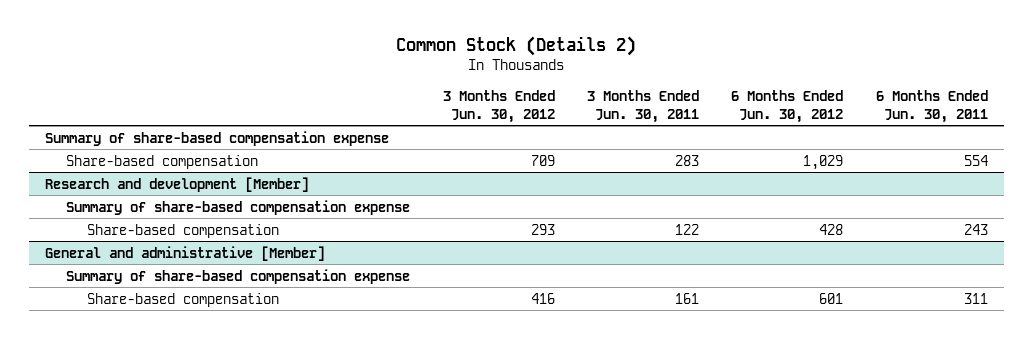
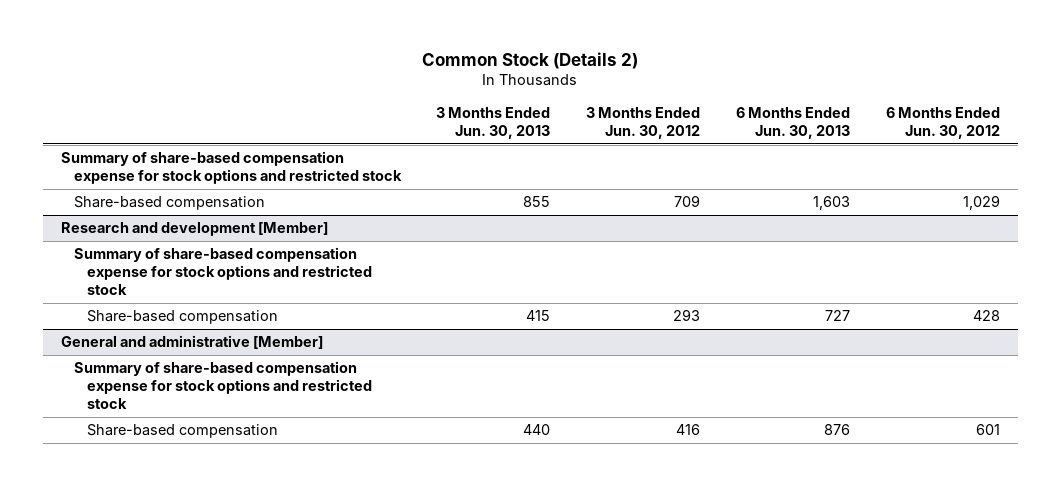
- | 3 Months Ended Jun. 30, 2012 | 3 Months Ended Jun. 30, 2011 | 6 Months Ended Jun. 30, 2012 | 6 Months Ended Jun. 30, 2011
+ | 3 Months Ended Jun. 30, 2013 | 3 Months Ended Jun. 30, 2012 | 6 Months Ended Jun. 30, 2013 | 6 Months Ended Jun. 30, 2012
- Summary of share-based compensation expense
+ Summary of share-based compensation expense for stock options and restricted stock
@ Research and development [Member]
- Summary of share-based compensation expense
+ Summary of share-based compensation expense for stock options and restricted stock
@ General and administrative [Member]
- Summary of share-based compensation expense
+ Summary of share-based compensation expense for stock options and restricted stock

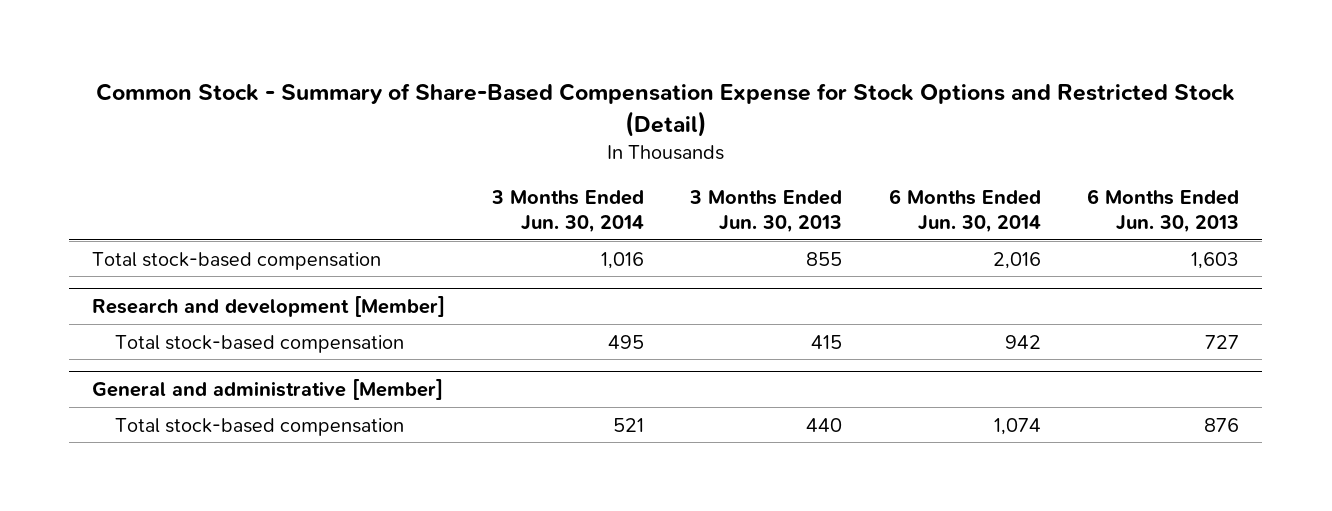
- Common Stock (Details 2)
+ Common Stock - Summary of Share-Based Compensation Expense for Stock Options and Restricted Stock (Detail)
- | 3 Months Ended Jun. 30, 2013 | 3 Months Ended Jun. 30, 2012 | 6 Months Ended Jun. 30, 2013 | 6 Months Ended Jun. 30, 2012
+ | 3 Months Ended Jun. 30, 2014 | 3 Months Ended Jun. 30, 2013 | 6 Months Ended Jun. 30, 2014 | 6 Months Ended Jun. 30, 2013
- Summary of share-based compensation expense for stock options and restricted stock
- Share-based compensation | 855 | 709 | 1,603 | 1,029
+ Total stock-based compensation | 1,016 | 855 | 2,016 | 1,603
@ Research and development [Member]
- Summary of share-based compensation expense for stock options and restricted stock
- Share-based compensation | 415 | 293 | 727 | 428
+ Total stock-based compensation | 495 | 415 | 942 | 727
@ General and administrative [Member]
- Summary of share-based compensation expense for stock options and restricted stock
- Share-based compensation | 440 | 416 | 876 | 601
+ Total stock-based compensation | 521 | 440 | 1,074 | 876

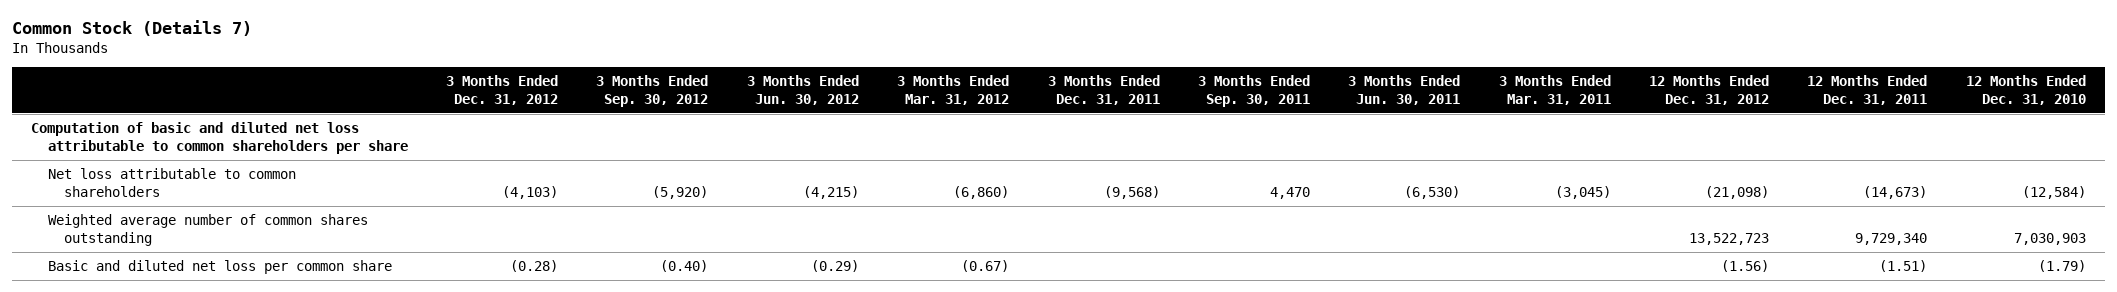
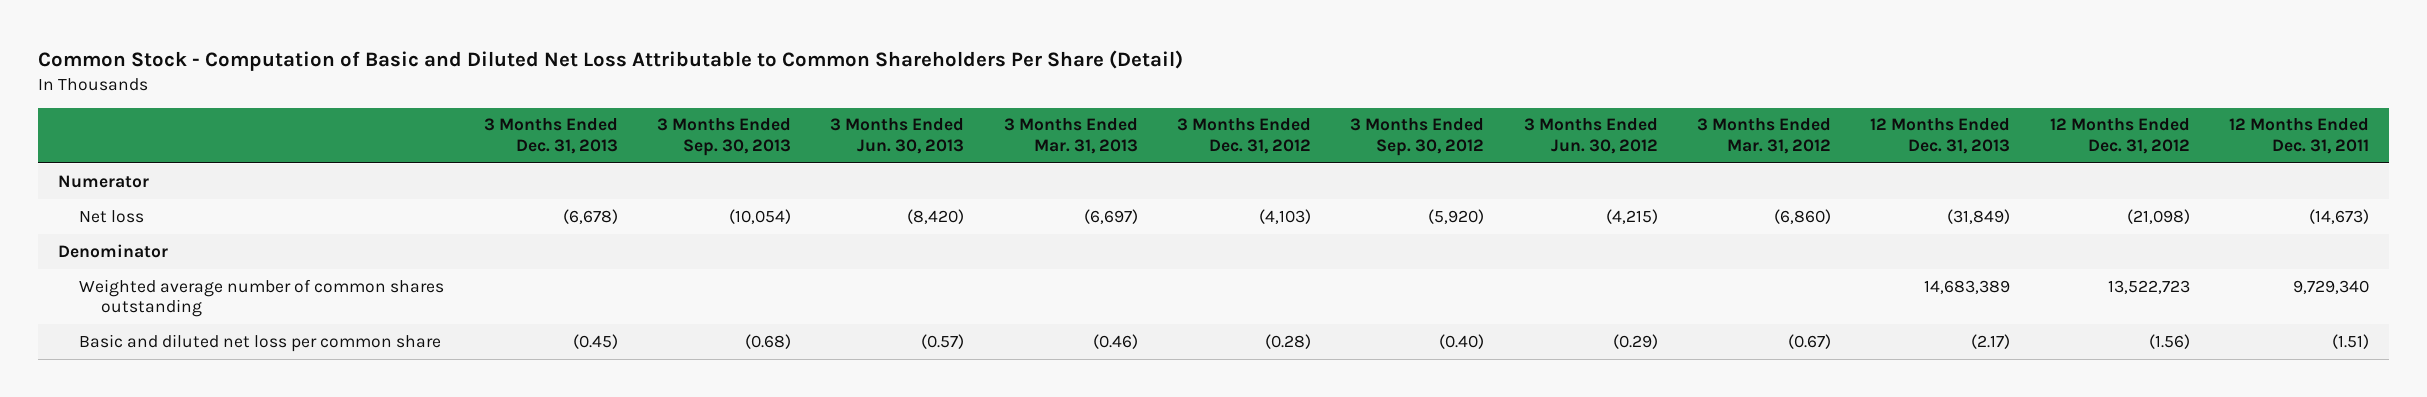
- Common Stock (Details 7)
+ Common Stock - Computation of Basic and Diluted Net Loss Attributable to Common Shareholders Per Share (Detail)
- | 3 Months Ended Dec. 31, 2012 | 3 Months Ended Sep. 30, 2012 | 3 Months Ended Jun. 30, 2012 | 3 Months Ended Mar. 31, 2012 | 3 Months Ended Dec. 31, 2011 | 3 Months Ended Sep. 30, 2011 | 3 Months Ended Jun. 30, 2011 | 3 Months Ended Mar. 31, 2011 | 12 Months Ended Dec. 31, 2012 | 12 Months Ended Dec. 31, 2011 | 12 Months Ended Dec. 31, 2010
+ | 3 Months Ended Dec. 31, 2013 | 3 Months Ended Sep. 30, 2013 | 3 Months Ended Jun. 30, 2013 | 3 Months Ended Mar. 31, 2013 | 3 Months Ended Dec. 31, 2012 | 3 Months Ended Sep. 30, 2012 | 3 Months Ended Jun. 30, 2012 | 3 Months Ended Mar. 31, 2012 | 12 Months Ended Dec. 31, 2013 | 12 Months Ended Dec. 31, 2012 | 12 Months Ended Dec. 31, 2011
- Computation of basic and diluted net loss attributable to common shareholders per share
- Net loss attributable to common shareholders | (4,103) | (5,920) | (4,215) | (6,860) | (9,568) | 4,470 | (6,530) | (3,045) | (21,098) | (14,673) | (12,584)
+ Numerator
+ Net loss | (6,678) | (10,054) | (8,420) | (6,697) | (4,103) | (5,920) | (4,215) | (6,860) | (31,849) | (21,098) | (14,673)
+ Denominator

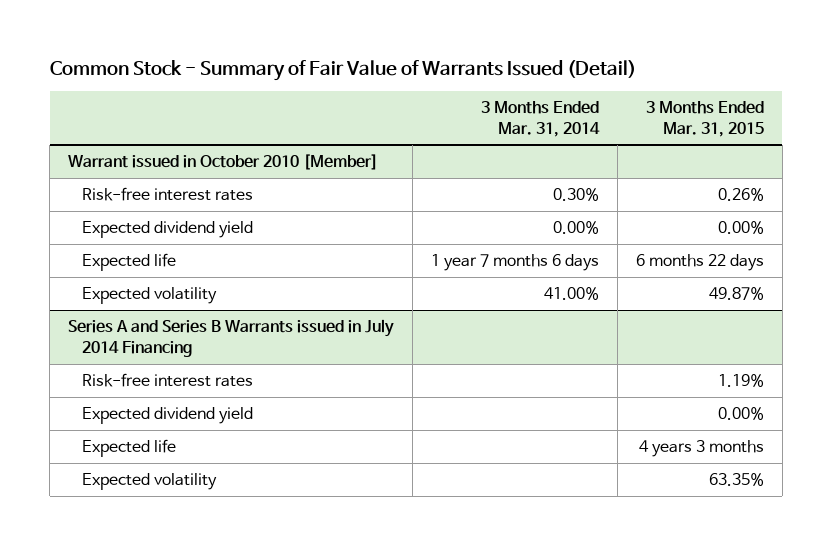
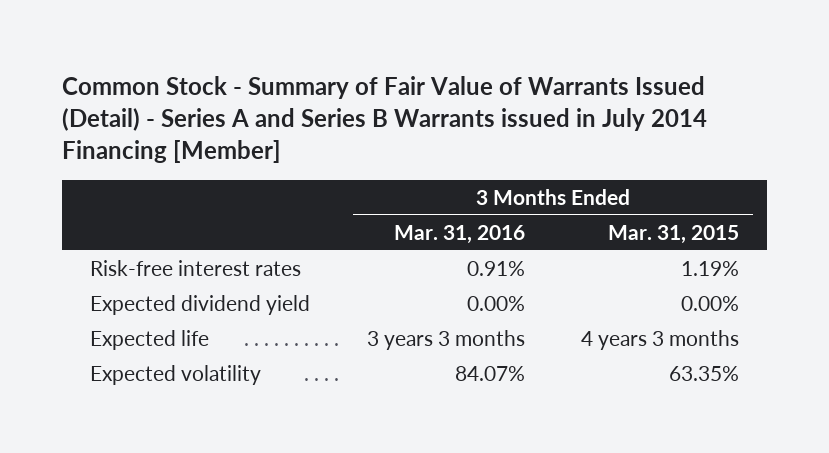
- Common Stock - Summary of Fair Value of Warrants Issued (Detail)
+ Common Stock - Summary of Fair Value of Warrants Issued (Detail) - Series A and Series B Warrants issued in July 2014 Financing [Member]
- | 3 Months Ended Mar. 31, 2014 | 3 Months Ended Mar. 31, 2015
+ | 3 Months Ended Mar. 31, 2016 | 3 Months Ended Mar. 31, 2015
- Warrant issued in October 2010 [Member]
- Risk-free interest rates | 0.30% | 0.26%
- Expected dividend yield | 0.00% | 0.00%
- Expected life | 1 year 7 months 6 days | 6 months 22 days
- Expected volatility | 41.00% | 49.87%
- Series A and Series B Warrants issued in July 2014 Financing

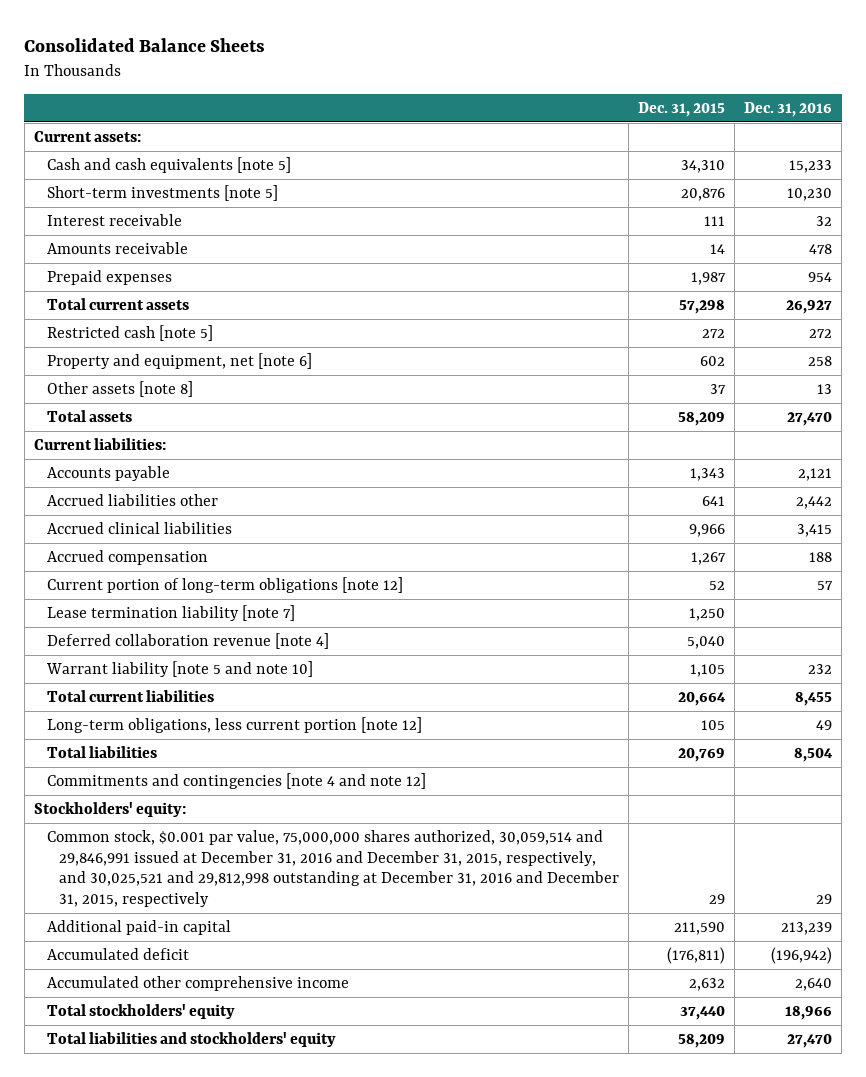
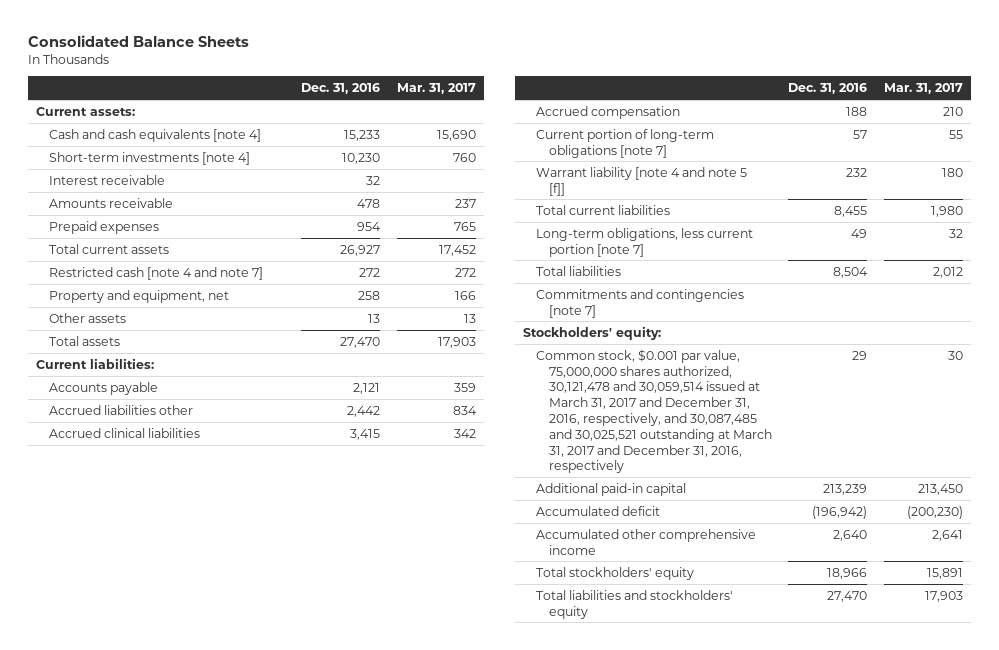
- | Dec. 31, 2015 | Dec. 31, 2016
+ | Dec. 31, 2016 | Mar. 31, 2017
- Cash and cash equivalents [note 5] | 34,310 | 15,233
- Short-term investments [note 5] | 20,876 | 10,230
+ Cash and cash equivalents [note 4] | 15,233 | 15,690
+ Short-term investments [note 4] | 10,230 | 760
- Restricted cash [note 5] | 272 | 272
- Property and equipment, net [note 6] | 602 | 258
- Other assets [note 8] | 37 | 13
+ Restricted cash [note 4 and note 7] | 272 | 272
+ Property and equipment, net | 258 | 166
+ Other assets | 13 | 13
- Current portion of long-term obligations [note 12] | 52 | 57
- Lease termination liability [note 7] | 1,250 |
- Deferred collaboration revenue [note 4] | 5,040 |
- Warrant liability [note 5 and note 10] | 1,105 | 232
+ Current portion of long-term obligations [note 7] | 57 | 55
+ Warrant liability [note 4 and note 5 [f]] | 232 | 180
- Long-term obligations, less current portion [note 12] | 105 | 49
+ Long-term obligations, less current portion [note 7] | 49 | 32
- Commitments and contingencies [note 4 and note 12]
+ Commitments and contingencies [note 7]
- Common stock, $0.001 par value, 75,000,000 shares authorized, 30,059,514 and 29,846,991 issued at December 31, 2016 and December 31, 2015, respectively, and 30,025,521 and 29,812,998 outstanding at December 31, 2016 and December 31, 2015, respectively | 29 | 29
+ Common stock, $0.001 par value, 75,000,000 shares authorized, 30,121,478 and 30,059,514 issued at March 31, 2017 and December 31, 2016, respectively, and 30,087,485 and 30,025,521 outstanding at March 31, 2017 and December 31, 2016, respectively | 29 | 30

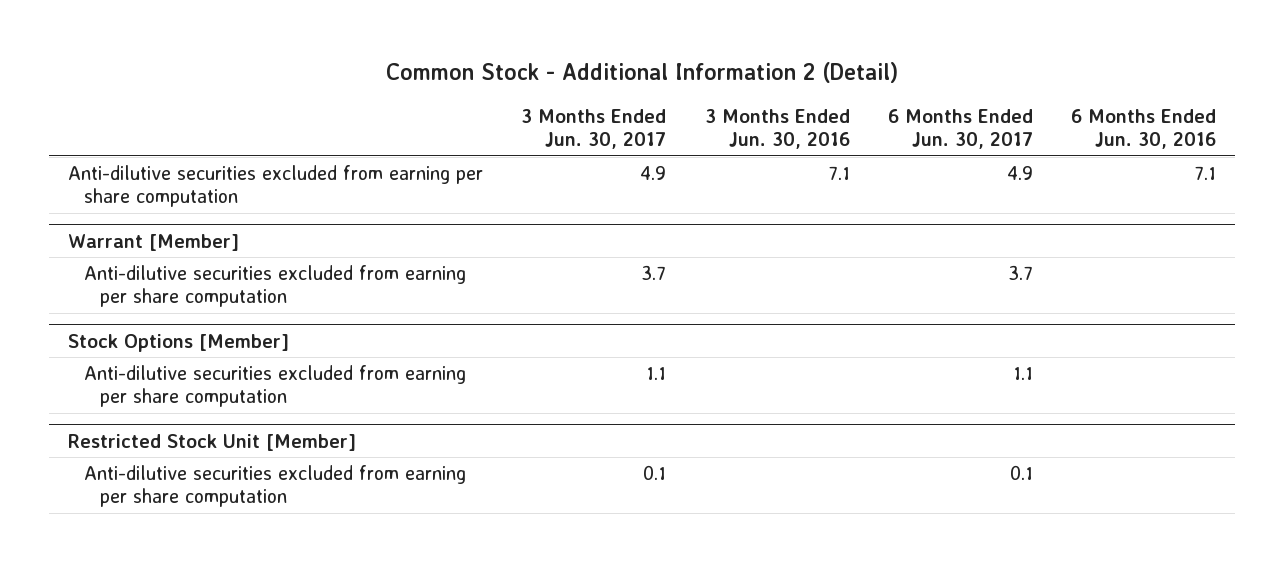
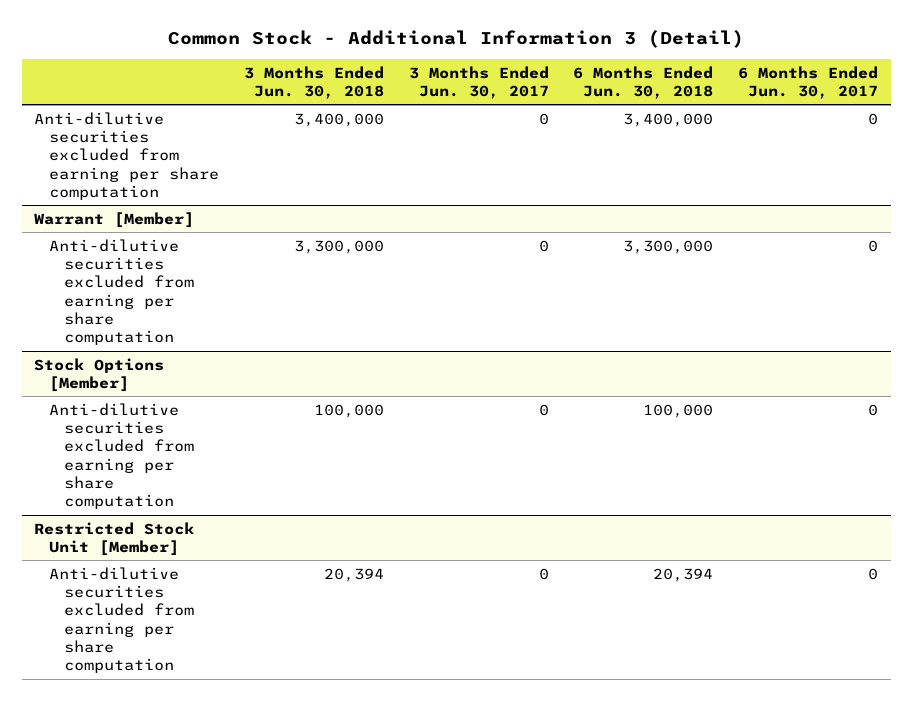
- Common Stock - Additional Information 2 (Detail)
+ Common Stock - Additional Information 3 (Detail)
- | 3 Months Ended Jun. 30, 2017 | 3 Months Ended Jun. 30, 2016 | 6 Months Ended Jun. 30, 2017 | 6 Months Ended Jun. 30, 2016
+ | 3 Months Ended Jun. 30, 2018 | 3 Months Ended Jun. 30, 2017 | 6 Months Ended Jun. 30, 2018 | 6 Months Ended Jun. 30, 2017
- Anti-dilutive securities excluded from earning per share computation | 4.9 | 7.1 | 4.9 | 7.1
+ Anti-dilutive securities excluded from earning per share computation | 3,400,000 | 0 | 3,400,000 | 0
@ Warrant [Member]
- Anti-dilutive securities excluded from earning per share computation | 3.7 | | 3.7 |
+ Anti-dilutive securities excluded from earning per share computation | 3,300,000 | 0 | 3,300,000 | 0
@ Stock Options [Member]
- Anti-dilutive securities excluded from earning per share computation | 1.1 | | 1.1 |
+ Anti-dilutive securities excluded from earning per share computation | 100,000 | 0 | 100,000 | 0
@ Restricted Stock Unit [Member]
- Anti-dilutive securities excluded from earning per share computation | 0.1 | | 0.1 |
+ Anti-dilutive securities excluded from earning per share computation | 20,394 | 0 | 20,394 | 0

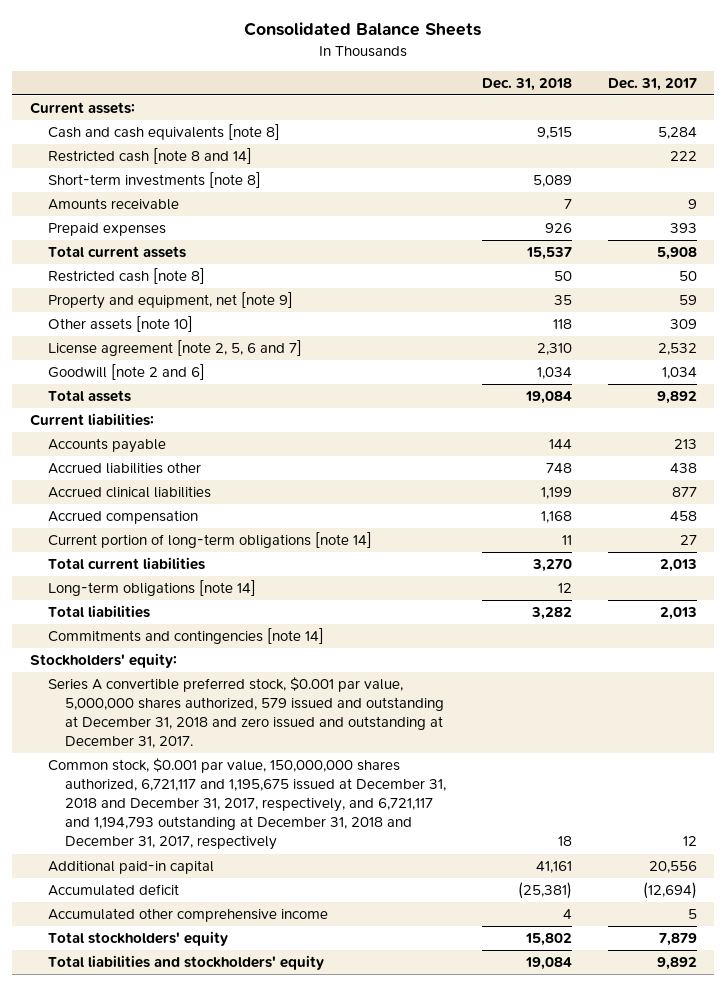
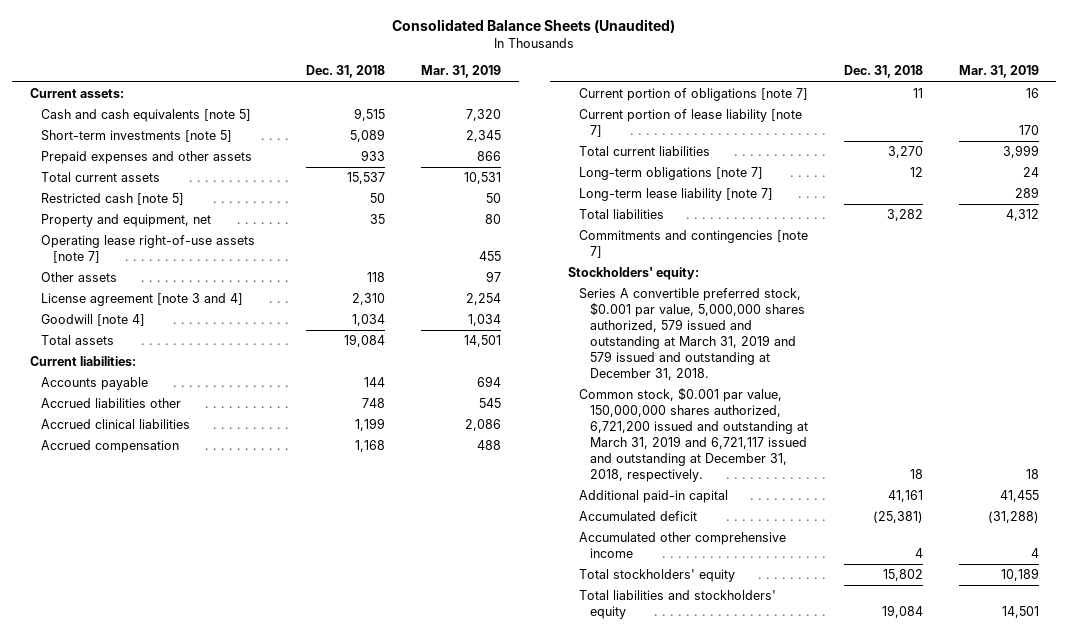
- Consolidated Balance Sheets
+ Consolidated Balance Sheets (Unaudited)
- | Dec. 31, 2018 | Dec. 31, 2017
+ | Dec. 31, 2018 | Mar. 31, 2019
- Cash and cash equivalents [note 8] | 9,515 | 5,284
- Restricted cash [note 8 and 14] | | 222
- Short-term investments [note 8] | 5,089 |
- Amounts receivable | 7 | 9
- Prepaid expenses | 926 | 393
+ Cash and cash equivalents [note 5] | 9,515 | 7,320
+ Short-term investments [note 5] | 5,089 | 2,345
+ Prepaid expenses and other assets | 933 | 866
- Restricted cash [note 8] | 50 | 50
- Property and equipment, net [note 9] | 35 | 59
- Other assets [note 10] | 118 | 309
- License agreement [note 2, 5, 6 and 7] | 2,310 | 2,532
- Goodwill [note 2 and 6] | 1,034 | 1,034
+ Restricted cash [note 5] | 50 | 50
+ Property and equipment, net | 35 | 80
+ Operating lease right-of-use assets [note 7] | | 455
+ Other assets | 118 | 97
+ License agreement [note 3 and 4] | 2,310 | 2,254
+ Goodwill [note 4] | 1,034 | 1,034
- Current portion of long-term obligations [note 14] | 11 | 27
+ Current portion of obligations [note 7] | 11 | 16
+ Current portion of lease liability [note 7] | | 170
- Long-term obligations [note 14] | 12 |
+ Long-term obligations [note 7] | 12 | 24
+ Long-term lease liability [note 7] | | 289
- Commitments and contingencies [note 14]
+ Commitments and contingencies [note 7]
- Series A convertible preferred stock, $0.001 par value, 5,000,000 shares authorized, 579 issued and outstanding at December 31, 2018 and zero issued and outstanding at December 31, 2017.
- Common stock, $0.001 par value, 150,000,000 shares authorized, 6,721,117 and 1,195,675 issued at December 31, 2018 and December 31, 2017, respectively, and 6,721,117 and 1,194,793 outstanding at December 31, 2018 and December 31, 2017, respectively | 18 | 12
+ Series A convertible preferred stock, $0.001 par value, 5,000,000 shares authorized, 579 issued and outstanding at March 31, 2019 and 579 issued and outstanding at December 31, 2018.
+ Common stock, $0.001 par value, 150,000,000 shares authorized, 6,721,200 issued and outstanding at March 31, 2019 and 6,721,117 issued and outstanding at December 31, 2018, respectively. | 18 | 18

